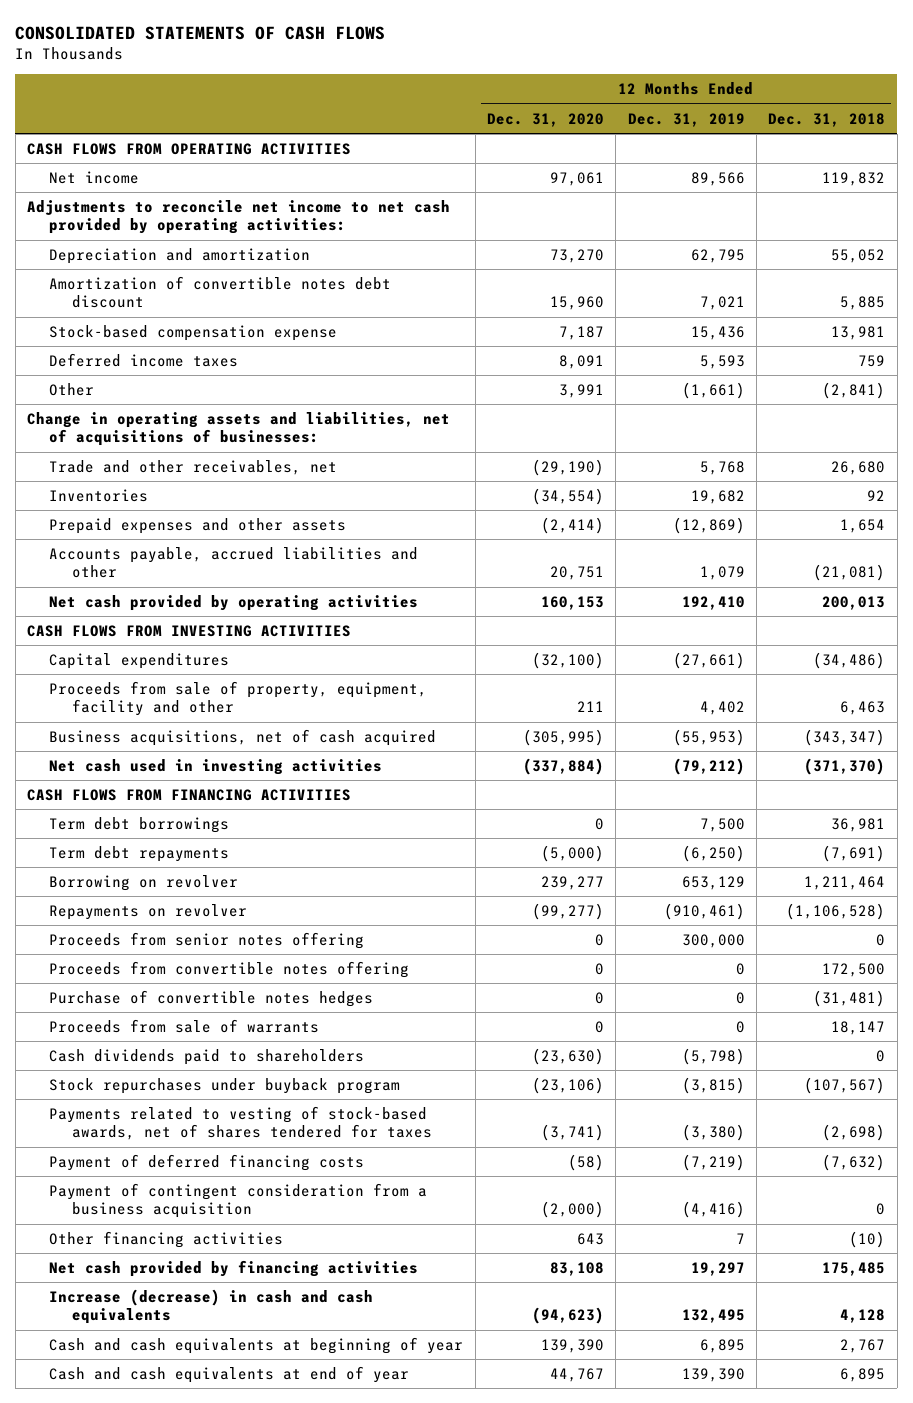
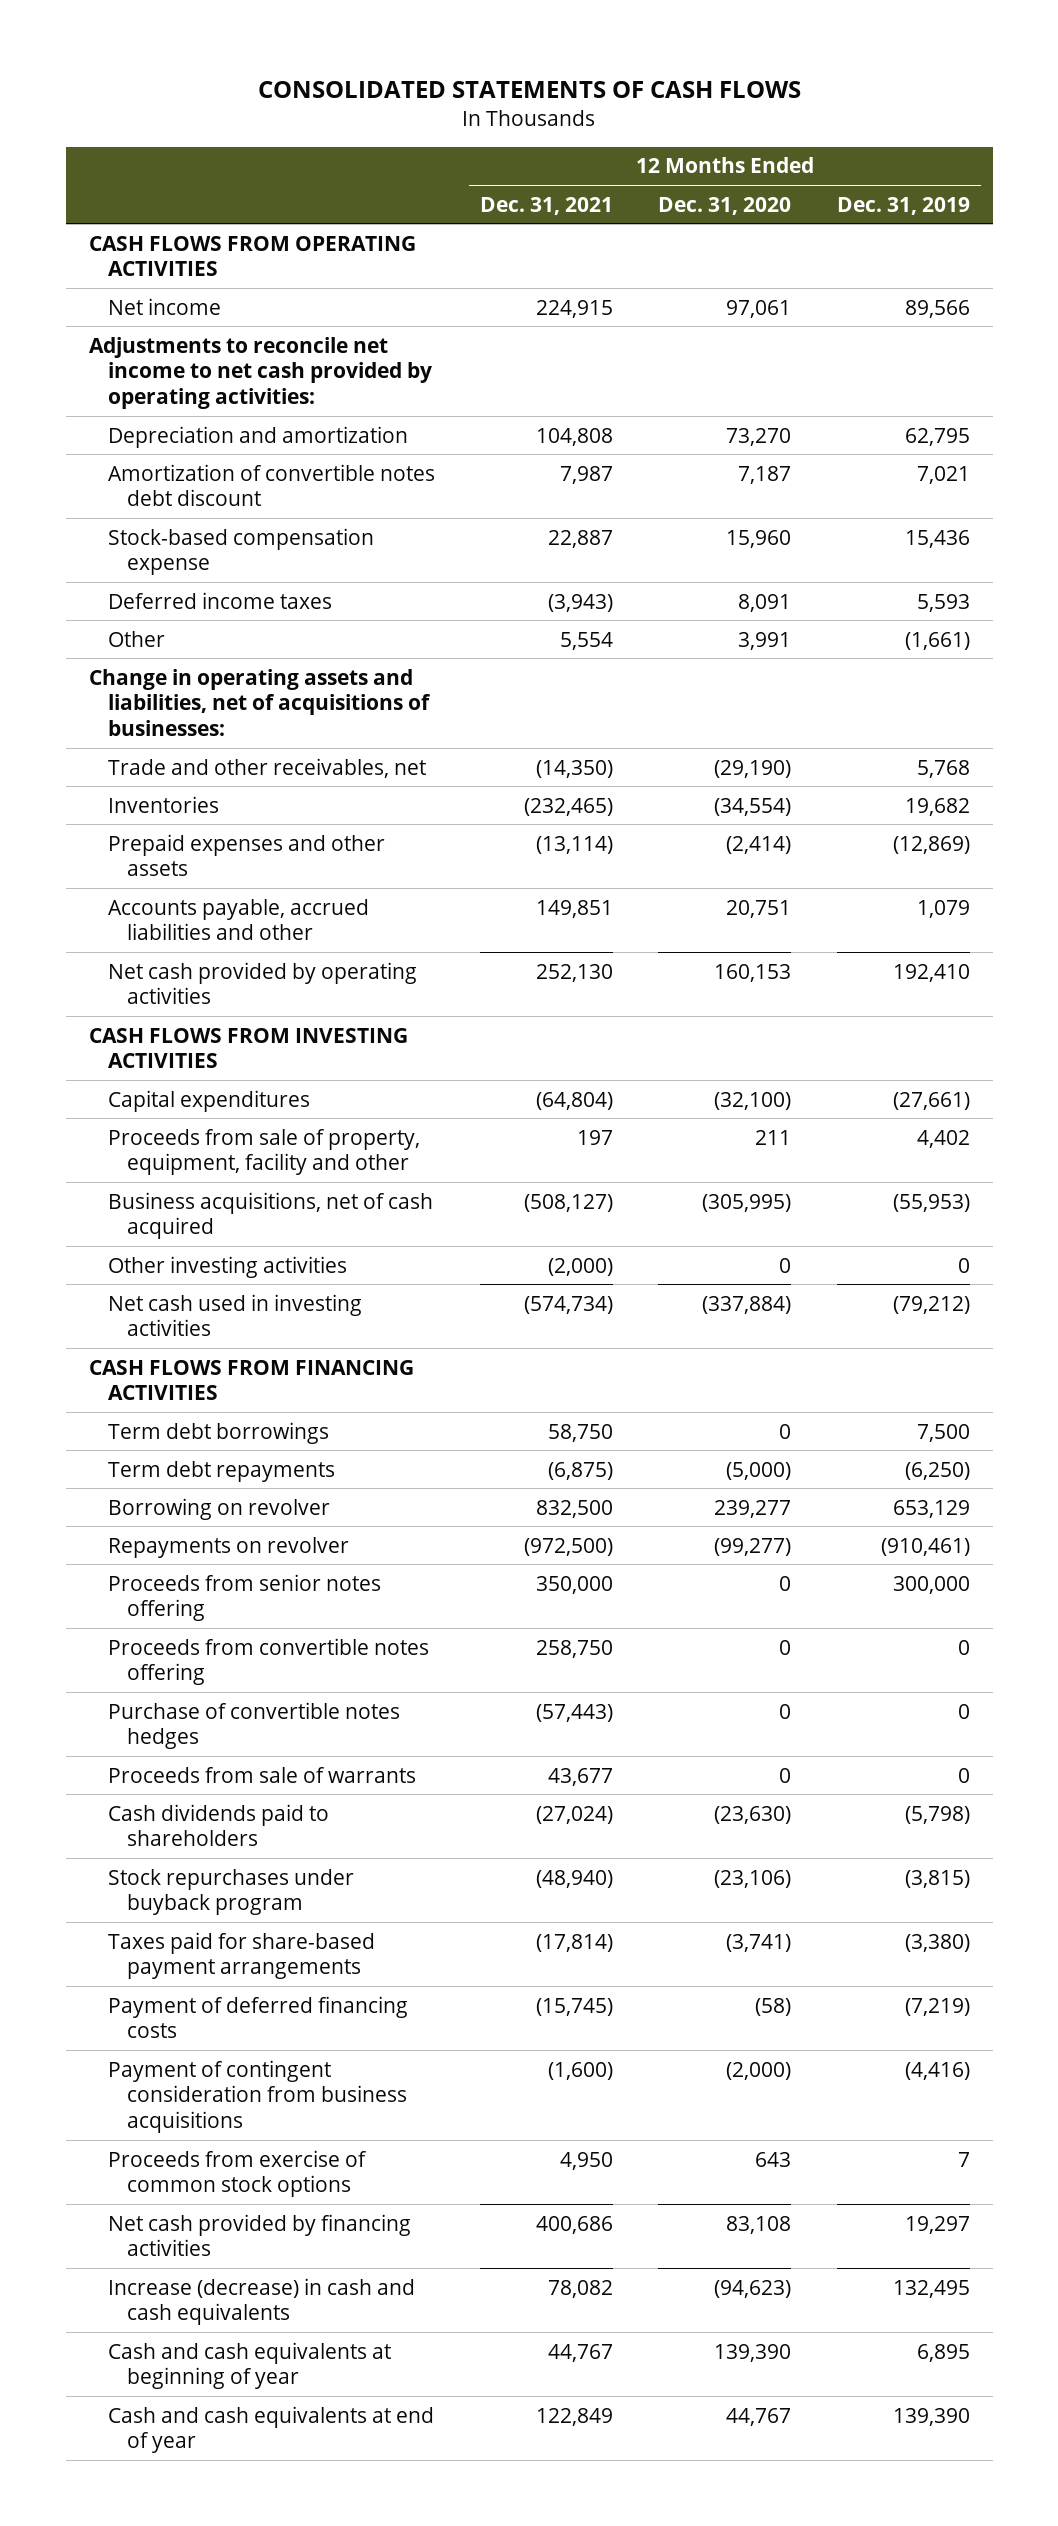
- | 12 Months Ended Dec. 31, 2020 | 12 Months Ended Dec. 31, 2019 | 12 Months Ended Dec. 31, 2018
+ | 12 Months Ended Dec. 31, 2021 | 12 Months Ended Dec. 31, 2020 | 12 Months Ended Dec. 31, 2019
- Amortization of convertible notes debt discount | 15,960 | 7,021 | 5,885
- Stock-based compensation expense | 7,187 | 15,436 | 13,981
+ Amortization of convertible notes debt discount | 7,987 | 7,187 | 7,021
+ Stock-based compensation expense | 22,887 | 15,960 | 15,436
+ Other investing activities | (2,000) | 0 | 0
- Payments related to vesting of stock-based awards, net of shares tendered for taxes | (3,741) | (3,380) | (2,698)
+ Taxes paid for share-based payment arrangements | (17,814) | (3,741) | (3,380)
- Payment of contingent consideration from a business acquisition | (2,000) | (4,416) | 0
- Other financing activities | 643 | 7 | (10)
+ Payment of contingent consideration from business acquisitions | (1,600) | (2,000) | (4,416)
+ Proceeds from exercise of common stock options | 4,950 | 643 | 7

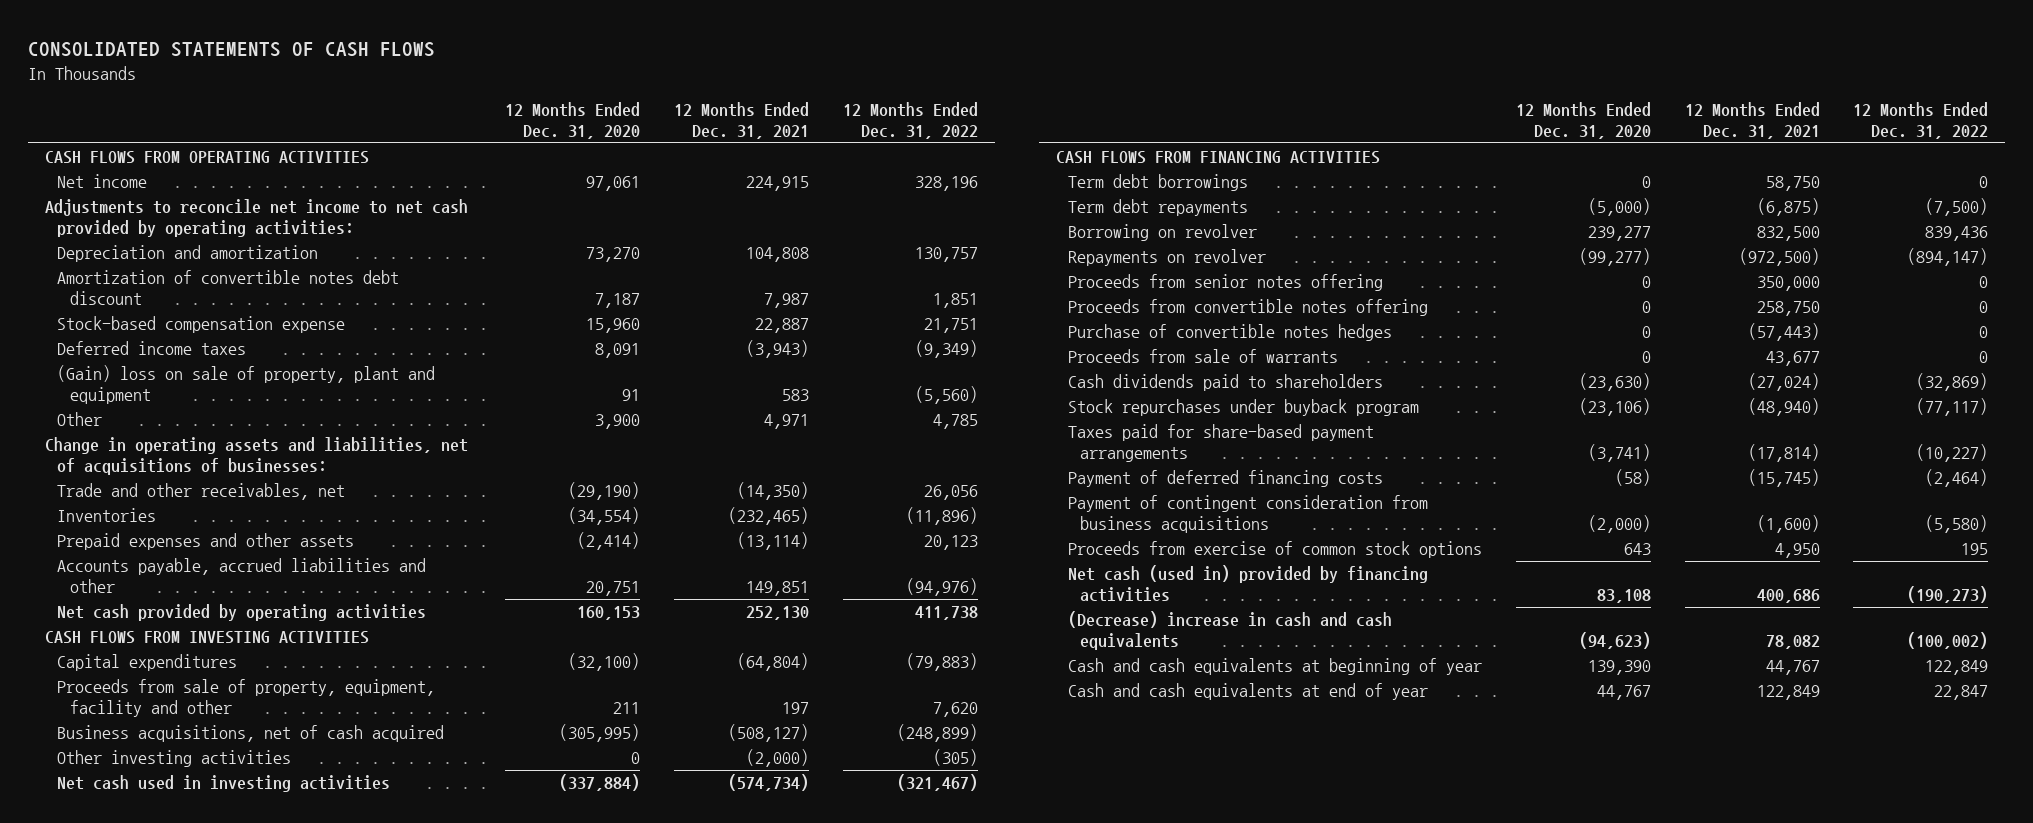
- | 12 Months Ended Dec. 31, 2021 | 12 Months Ended Dec. 31, 2020 | 12 Months Ended Dec. 31, 2019
+ | 12 Months Ended Dec. 31, 2020 | 12 Months Ended Dec. 31, 2021 | 12 Months Ended Dec. 31, 2022
- Other | 5,554 | 3,991 | (1,661)
+ (Gain) loss on sale of property, plant and equipment | 91 | 583 | (5,560)
+ Other | 3,900 | 4,971 | 4,785
- Net cash provided by financing activities | 400,686 | 83,108 | 19,297
- Increase (decrease) in cash and cash equivalents | 78,082 | (94,623) | 132,495
+ Net cash (used in) provided by financing activities | 83,108 | 400,686 | (190,273)
+ (Decrease) increase in cash and cash equivalents | (94,623) | 78,082 | (100,002)

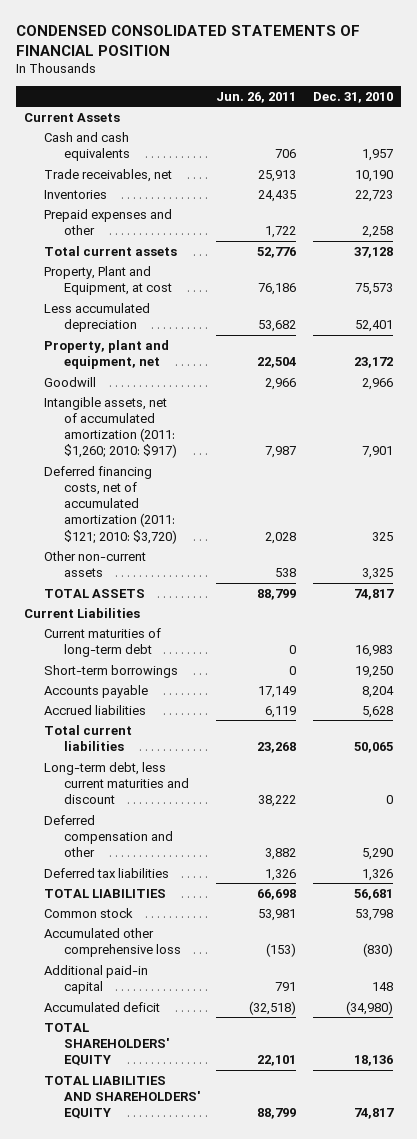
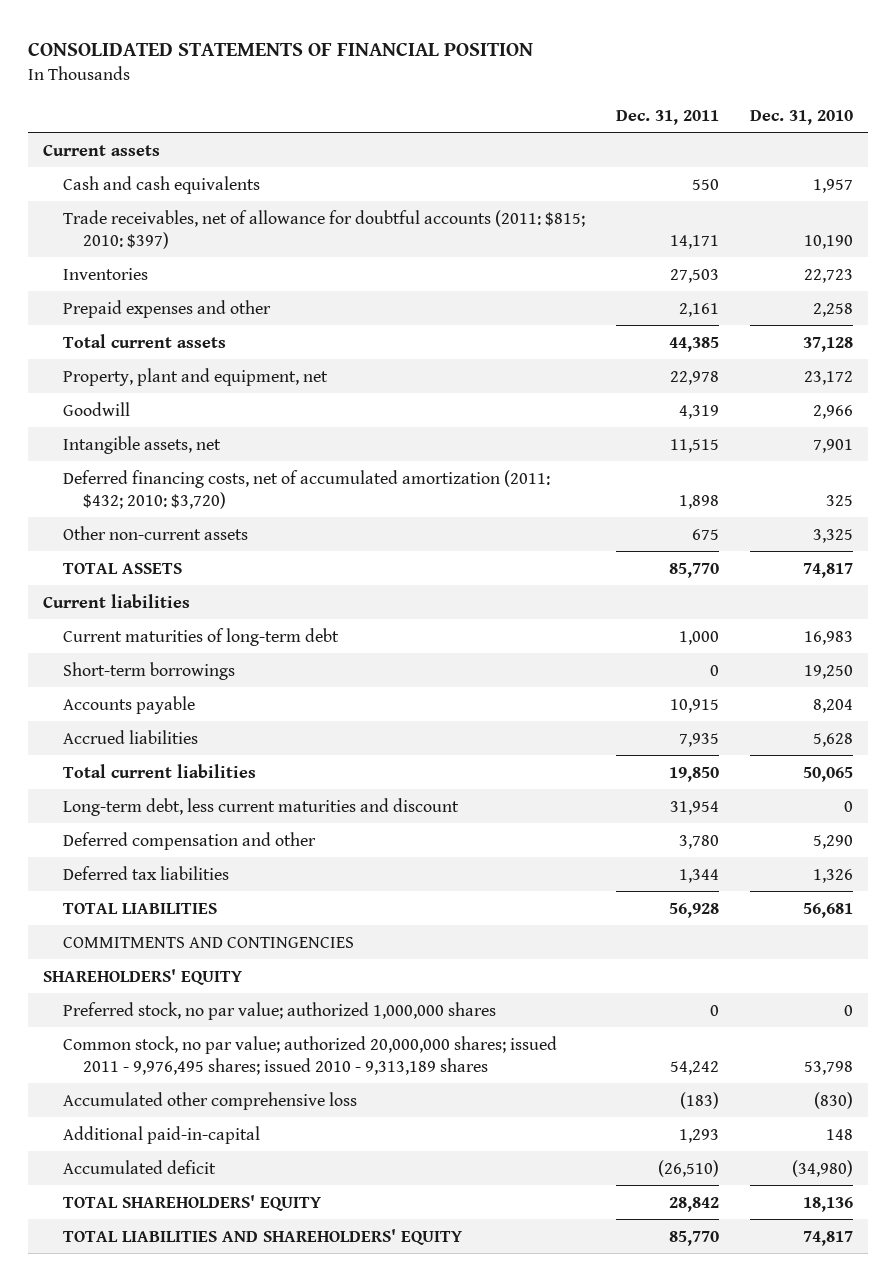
- CONDENSED CONSOLIDATED STATEMENTS OF FINANCIAL POSITION
+ CONSOLIDATED STATEMENTS OF FINANCIAL POSITION
- | Jun. 26, 2011 | Dec. 31, 2010
+ | Dec. 31, 2011 | Dec. 31, 2010
- Current Assets
+ Current assets
- Trade receivables, net | 25,913 | 10,190
+ Trade receivables, net of allowance for doubtful accounts (2011: $815; 2010: $397) | 14,171 | 10,190
- Property, Plant and Equipment, at cost | 76,186 | 75,573
- Less accumulated depreciation | 53,682 | 52,401
- Intangible assets, net of accumulated amortization (2011: $1,260; 2010: $917) | 7,987 | 7,901
- Deferred financing costs, net of accumulated amortization (2011: $121; 2010: $3,720) | 2,028 | 325
+ Intangible assets, net | 11,515 | 7,901
+ Deferred financing costs, net of accumulated amortization (2011: $432; 2010: $3,720) | 1,898 | 325
- Current Liabilities
+ Current liabilities
- Common stock | 53,981 | 53,798
+ COMMITMENTS AND CONTINGENCIES
+ SHAREHOLDERS' EQUITY
+ Preferred stock, no par value; authorized 1,000,000 shares | 0 | 0
+ Common stock, no par value; authorized 20,000,000 shares; issued 2011 - 9,976,495 shares; issued 2010 - 9,313,189 shares | 54,242 | 53,798
- Additional paid-in capital | 791 | 148
+ Additional paid-in-capital | 1,293 | 148

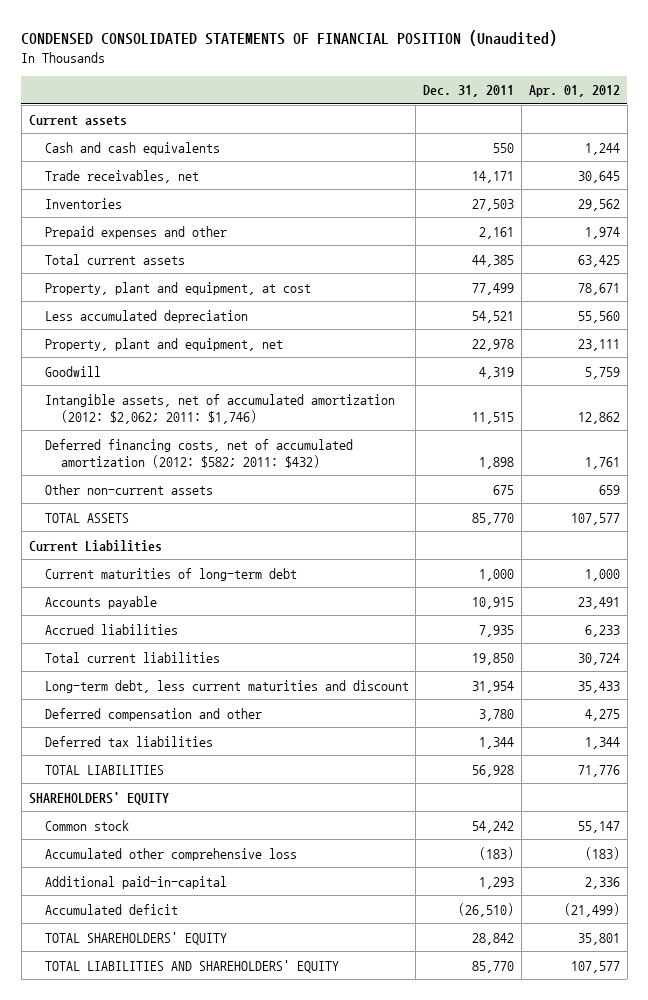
- CONSOLIDATED STATEMENTS OF FINANCIAL POSITION
+ CONDENSED CONSOLIDATED STATEMENTS OF FINANCIAL POSITION (Unaudited)
- | Dec. 31, 2011 | Dec. 31, 2010
+ | Dec. 31, 2011 | Apr. 01, 2012
- Trade receivables, net of allowance for doubtful accounts (2011: $815; 2010: $397) | 14,171 | 10,190
+ Trade receivables, net | 14,171 | 30,645
+ Property, plant and equipment, at cost | 77,499 | 78,671
+ Less accumulated depreciation | 54,521 | 55,560
- Intangible assets, net | 11,515 | 7,901
- Deferred financing costs, net of accumulated amortization (2011: $432; 2010: $3,720) | 1,898 | 325
+ Intangible assets, net of accumulated amortization (2012: $2,062; 2011: $1,746) | 11,515 | 12,862
+ Deferred financing costs, net of accumulated amortization (2012: $582; 2011: $432) | 1,898 | 1,761
- Current liabilities
+ Current Liabilities
- Short-term borrowings | 0 | 19,250
- COMMITMENTS AND CONTINGENCIES
- Preferred stock, no par value; authorized 1,000,000 shares | 0 | 0
- Common stock, no par value; authorized 20,000,000 shares; issued 2011 - 9,976,495 shares; issued 2010 - 9,313,189 shares | 54,242 | 53,798
+ Common stock | 54,242 | 55,147

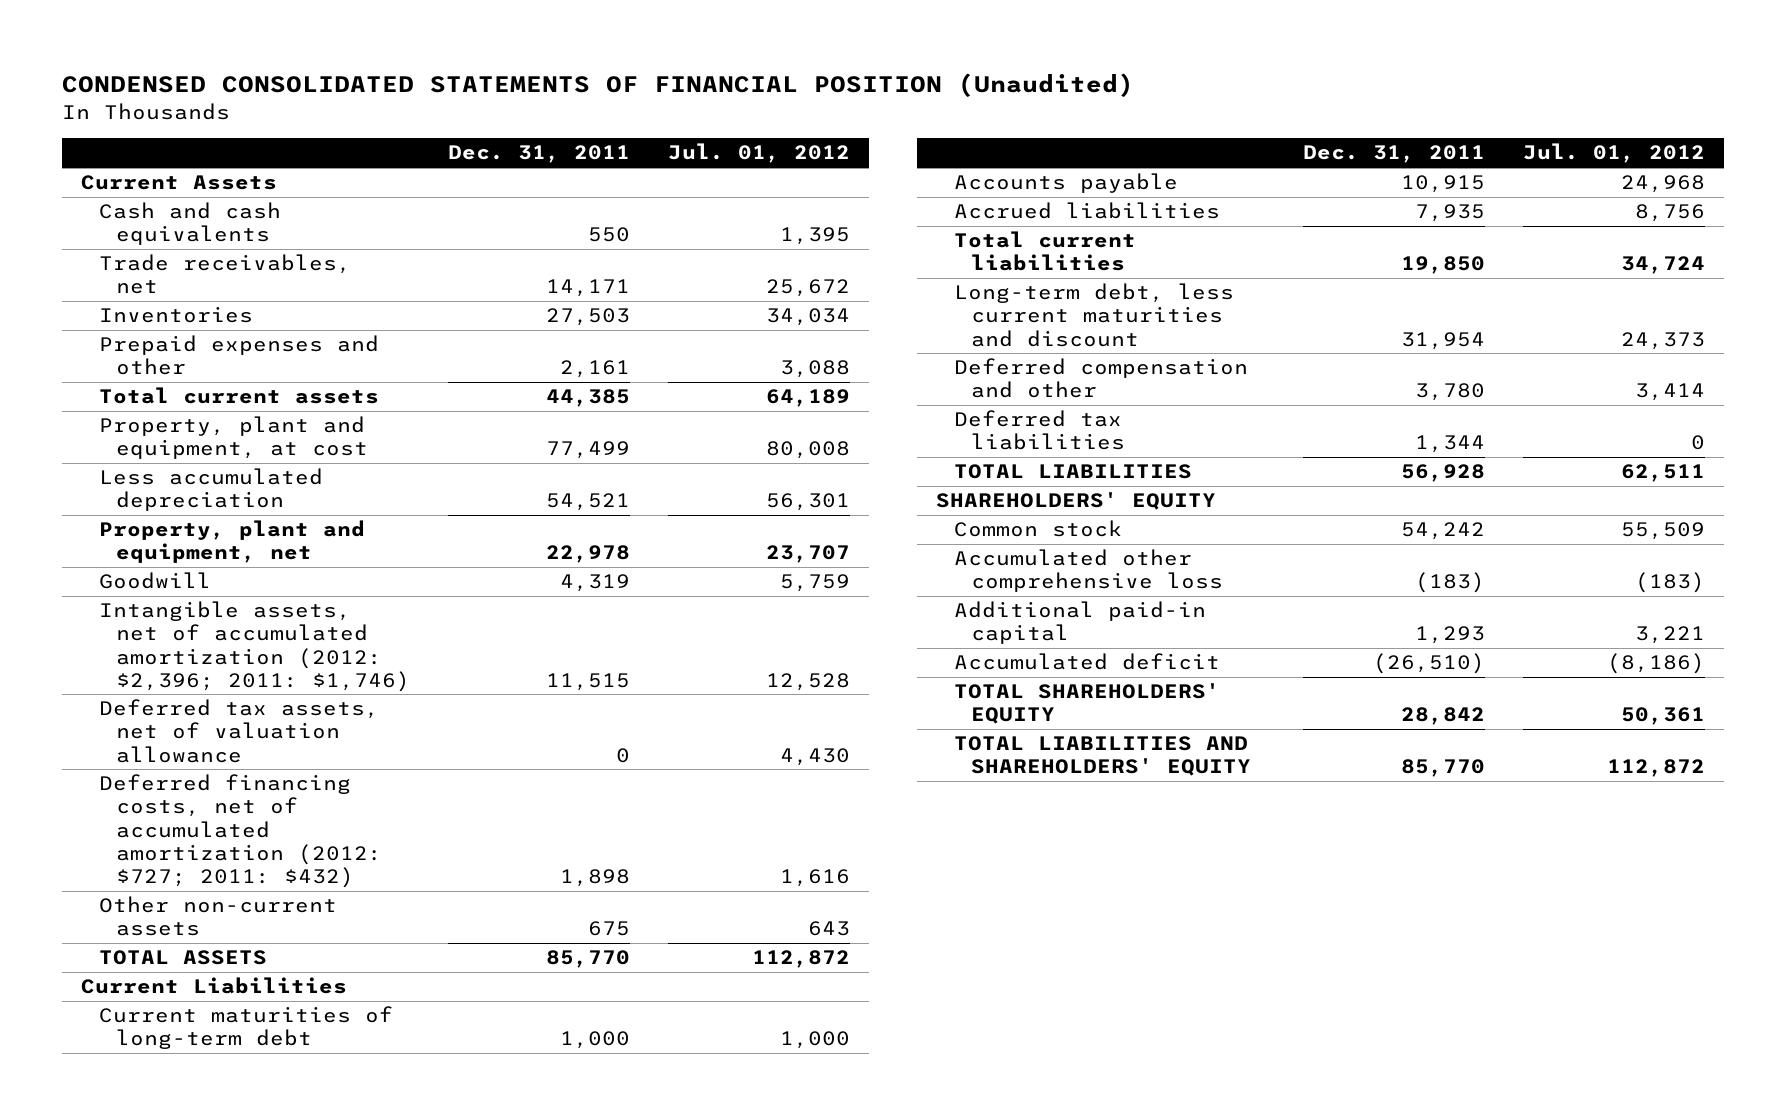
- | Dec. 31, 2011 | Apr. 01, 2012
+ | Dec. 31, 2011 | Jul. 01, 2012
- Current assets
+ Current Assets
- Intangible assets, net of accumulated amortization (2012: $2,062; 2011: $1,746) | 11,515 | 12,862
- Deferred financing costs, net of accumulated amortization (2012: $582; 2011: $432) | 1,898 | 1,761
+ Intangible assets, net of accumulated amortization (2012: $2,396; 2011: $1,746) | 11,515 | 12,528
+ Deferred tax assets, net of valuation allowance | 0 | 4,430
+ Deferred financing costs, net of accumulated amortization (2012: $727; 2011: $432) | 1,898 | 1,616
- Additional paid-in-capital | 1,293 | 2,336
+ Additional paid-in capital | 1,293 | 3,221

